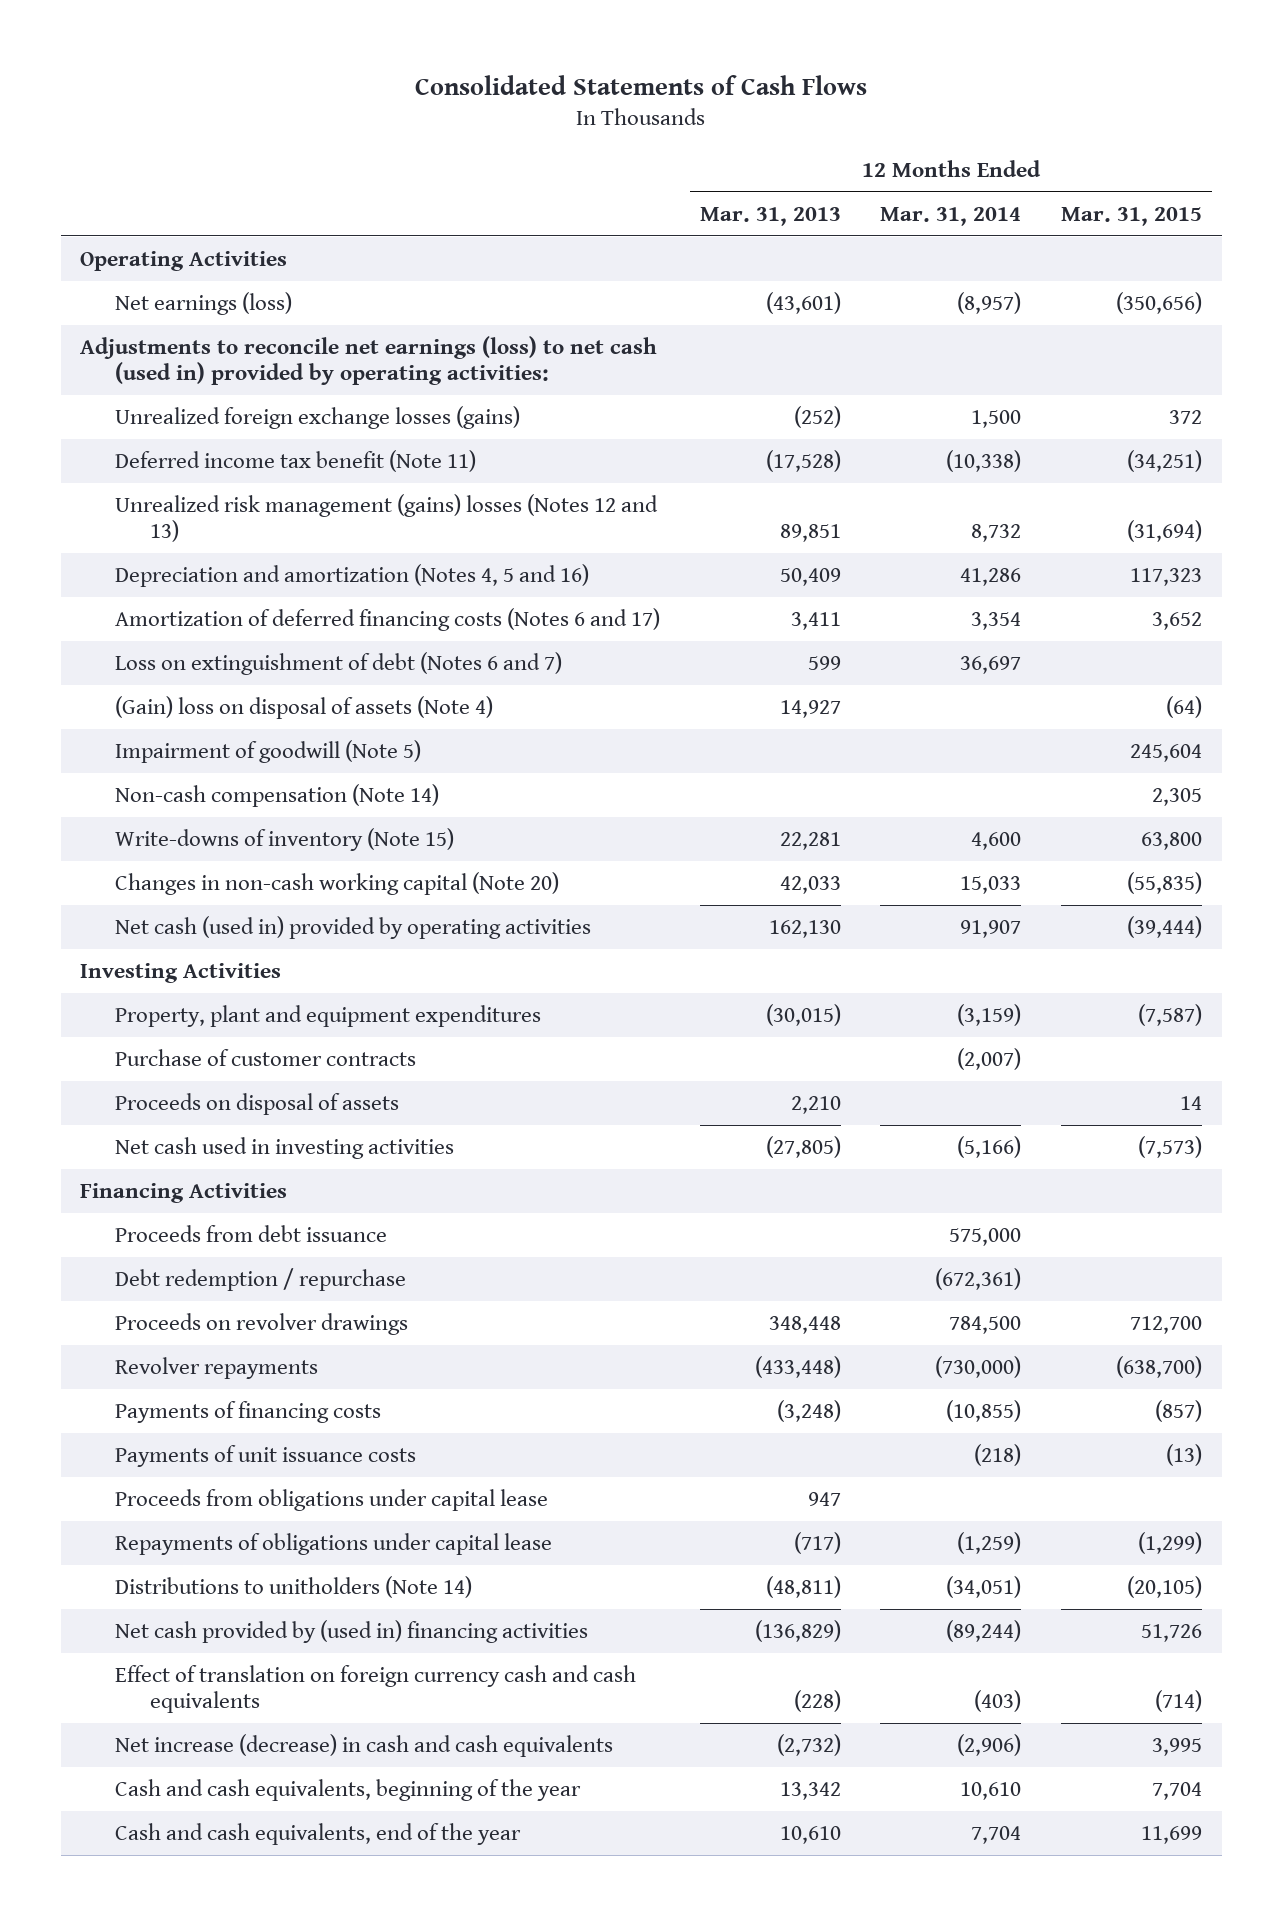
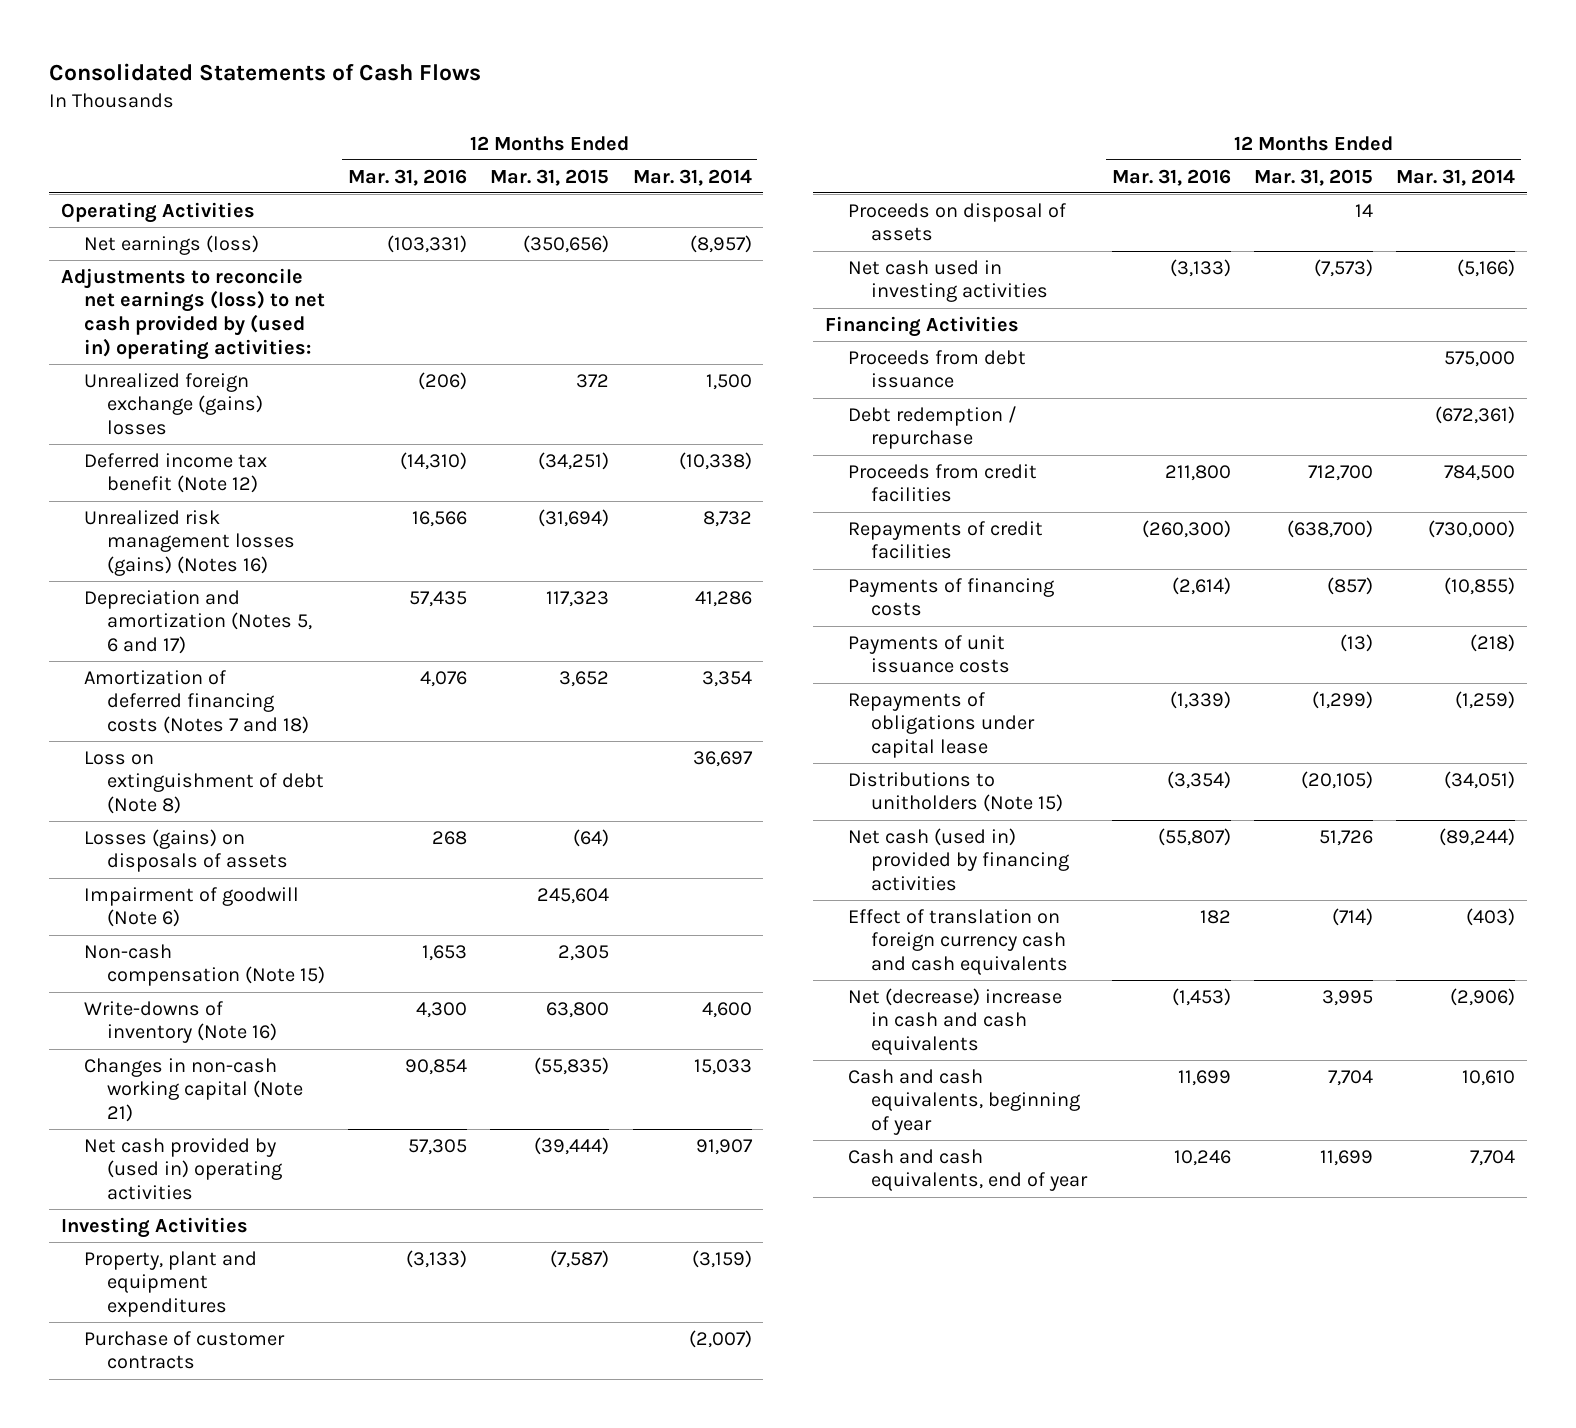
- | 12 Months Ended Mar. 31, 2013 | 12 Months Ended Mar. 31, 2014 | 12 Months Ended Mar. 31, 2015
+ | 12 Months Ended Mar. 31, 2016 | 12 Months Ended Mar. 31, 2015 | 12 Months Ended Mar. 31, 2014
- Adjustments to reconcile net earnings (loss) to net cash (used in) provided by operating activities:
- Unrealized foreign exchange losses (gains) | (252) | 1,500 | 372
- Deferred income tax benefit (Note 11) | (17,528) | (10,338) | (34,251)
- Unrealized risk management (gains) losses (Notes 12 and 13) | 89,851 | 8,732 | (31,694)
- Depreciation and amortization (Notes 4, 5 and 16) | 50,409 | 41,286 | 117,323
- Amortization of deferred financing costs (Notes 6 and 17) | 3,411 | 3,354 | 3,652
- Loss on extinguishment of debt (Notes 6 and 7) | 599 | 36,697 |
- (Gain) loss on disposal of assets (Note 4) | 14,927 | | (64)
- Impairment of goodwill (Note 5) | | | 245,604
- Non-cash compensation (Note 14) | | | 2,305
- Write-downs of inventory (Note 15) | 22,281 | 4,600 | 63,800
- Changes in non-cash working capital (Note 20) | 42,033 | 15,033 | (55,835)
- Net cash (used in) provided by operating activities | 162,130 | 91,907 | (39,444)
+ Adjustments to reconcile net earnings (loss) to net cash provided by (used in) operating activities:
+ Unrealized foreign exchange (gains) losses | (206) | 372 | 1,500
+ Deferred income tax benefit (Note 12) | (14,310) | (34,251) | (10,338)
+ Unrealized risk management losses (gains) (Notes 16) | 16,566 | (31,694) | 8,732
+ Depreciation and amortization (Notes 5, 6 and 17) | 57,435 | 117,323 | 41,286
+ Amortization of deferred financing costs (Notes 7 and 18) | 4,076 | 3,652 | 3,354
+ Loss on extinguishment of debt (Note 8) | | | 36,697
+ Losses (gains) on disposals of assets | 268 | (64) |
+ Impairment of goodwill (Note 6) | | 245,604 |
+ Non-cash compensation (Note 15) | 1,653 | 2,305 |
+ Write-downs of inventory (Note 16) | 4,300 | 63,800 | 4,600
+ Changes in non-cash working capital (Note 21) | 90,854 | (55,835) | 15,033
+ Net cash provided by (used in) operating activities | 57,305 | (39,444) | 91,907
- Proceeds on revolver drawings | 348,448 | 784,500 | 712,700
- Revolver repayments | (433,448) | (730,000) | (638,700)
+ Proceeds from credit facilities | 211,800 | 712,700 | 784,500
+ Repayments of credit facilities | (260,300) | (638,700) | (730,000)
- Proceeds from obligations under capital lease | 947 | |
- Distributions to unitholders (Note 14) | (48,811) | (34,051) | (20,105)
- Net cash provided by (used in) financing activities | (136,829) | (89,244) | 51,726
+ Distributions to unitholders (Note 15) | (3,354) | (20,105) | (34,051)
+ Net cash (used in) provided by financing activities | (55,807) | 51,726 | (89,244)
- Net increase (decrease) in cash and cash equivalents | (2,732) | (2,906) | 3,995
- Cash and cash equivalents, beginning of the year | 13,342 | 10,610 | 7,704
- Cash and cash equivalents, end of the year | 10,610 | 7,704 | 11,699
+ Net (decrease) increase in cash and cash equivalents | (1,453) | 3,995 | (2,906)
+ Cash and cash equivalents, beginning of year | 11,699 | 7,704 | 10,610
+ Cash and cash equivalents, end of year | 10,246 | 11,699 | 7,704

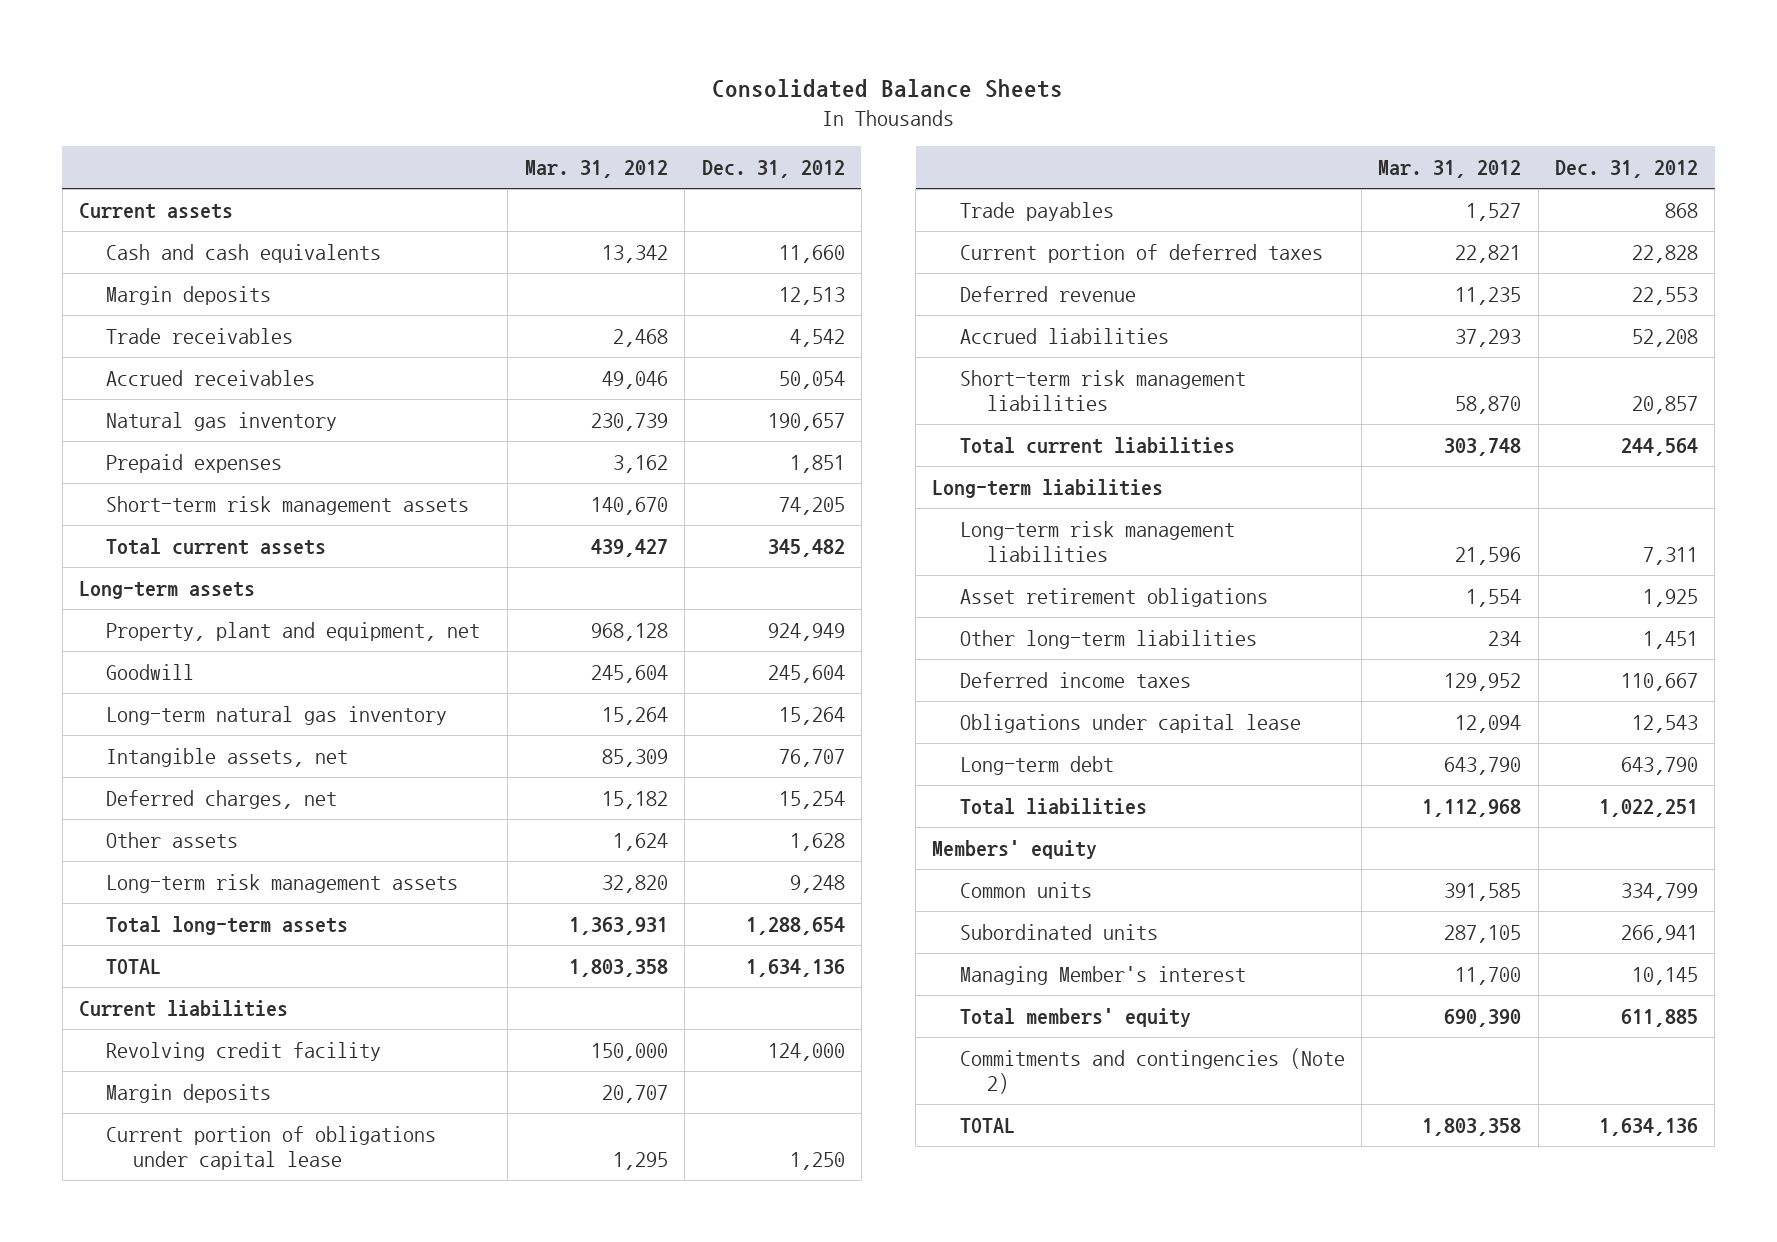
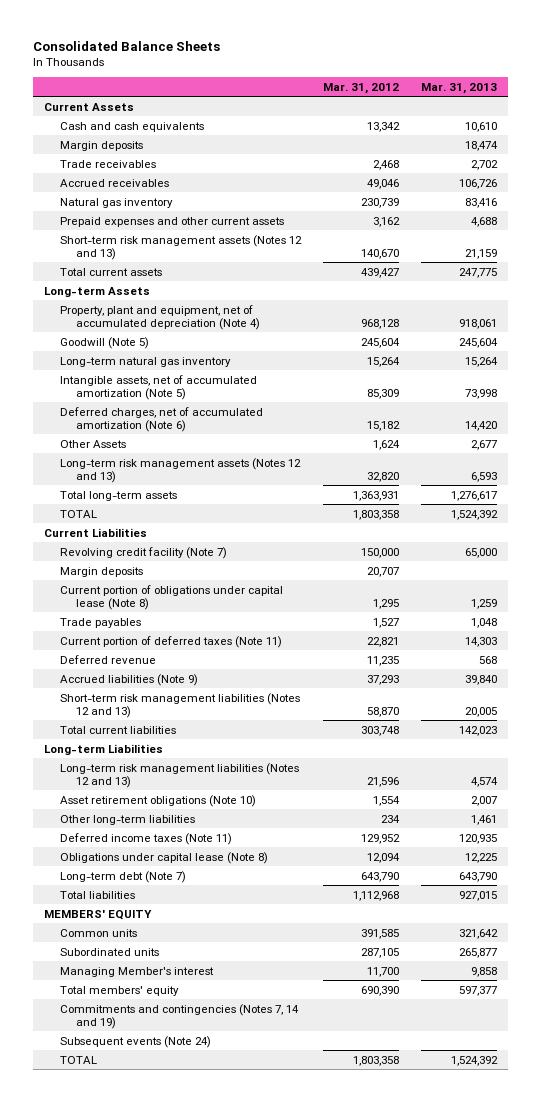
- | Mar. 31, 2012 | Dec. 31, 2012
+ | Mar. 31, 2012 | Mar. 31, 2013
- Current assets
+ Current Assets
- Prepaid expenses | 3,162 | 1,851
- Short-term risk management assets | 140,670 | 74,205
+ Prepaid expenses and other current assets | 3,162 | 4,688
+ Short-term risk management assets (Notes 12 and 13) | 140,670 | 21,159
- Long-term assets
- Property, plant and equipment, net | 968,128 | 924,949
- Goodwill | 245,604 | 245,604
+ Long-term Assets
+ Property, plant and equipment, net of accumulated depreciation (Note 4) | 968,128 | 918,061
+ Goodwill (Note 5) | 245,604 | 245,604
- Intangible assets, net | 85,309 | 76,707
- Deferred charges, net | 15,182 | 15,254
- Other assets | 1,624 | 1,628
- Long-term risk management assets | 32,820 | 9,248
+ Intangible assets, net of accumulated amortization (Note 5) | 85,309 | 73,998
+ Deferred charges, net of accumulated amortization (Note 6) | 15,182 | 14,420
+ Other Assets | 1,624 | 2,677
+ Long-term risk management assets (Notes 12 and 13) | 32,820 | 6,593
- Current liabilities
- Revolving credit facility | 150,000 | 124,000
+ Current Liabilities
+ Revolving credit facility (Note 7) | 150,000 | 65,000
- Current portion of obligations under capital lease | 1,295 | 1,250
+ Current portion of obligations under capital lease (Note 8) | 1,295 | 1,259
- Current portion of deferred taxes | 22,821 | 22,828
+ Current portion of deferred taxes (Note 11) | 22,821 | 14,303
- Accrued liabilities | 37,293 | 52,208
- Short-term risk management liabilities | 58,870 | 20,857
+ Accrued liabilities (Note 9) | 37,293 | 39,840
+ Short-term risk management liabilities (Notes 12 and 13) | 58,870 | 20,005
- Long-term liabilities
- Long-term risk management liabilities | 21,596 | 7,311
- Asset retirement obligations | 1,554 | 1,925
+ Long-term Liabilities
+ Long-term risk management liabilities (Notes 12 and 13) | 21,596 | 4,574
+ Asset retirement obligations (Note 10) | 1,554 | 2,007
- Deferred income taxes | 129,952 | 110,667
- Obligations under capital lease | 12,094 | 12,543
- Long-term debt | 643,790 | 643,790
+ Deferred income taxes (Note 11) | 129,952 | 120,935
+ Obligations under capital lease (Note 8) | 12,094 | 12,225
+ Long-term debt (Note 7) | 643,790 | 643,790
- Members' equity
+ MEMBERS' EQUITY
- Commitments and contingencies (Note 2)
+ Commitments and contingencies (Notes 7, 14 and 19)
+ Subsequent events (Note 24)

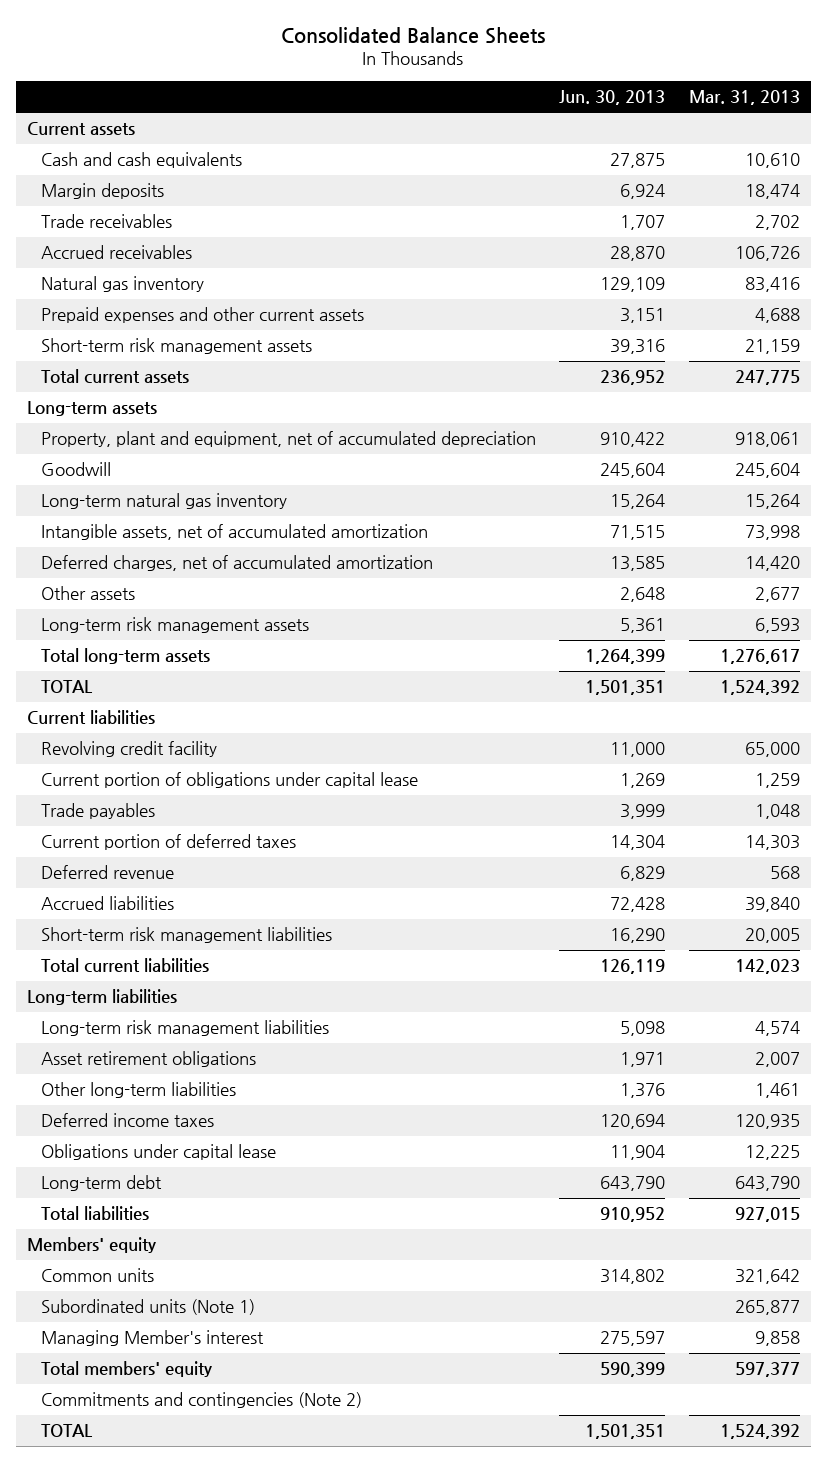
- | Mar. 31, 2012 | Mar. 31, 2013
+ | Jun. 30, 2013 | Mar. 31, 2013
- Current Assets
+ Current assets
- Short-term risk management assets (Notes 12 and 13) | 140,670 | 21,159
+ Short-term risk management assets | 39,316 | 21,159
- Long-term Assets
- Property, plant and equipment, net of accumulated depreciation (Note 4) | 968,128 | 918,061
- Goodwill (Note 5) | 245,604 | 245,604
+ Long-term assets
+ Property, plant and equipment, net of accumulated depreciation | 910,422 | 918,061
+ Goodwill | 245,604 | 245,604
- Intangible assets, net of accumulated amortization (Note 5) | 85,309 | 73,998
- Deferred charges, net of accumulated amortization (Note 6) | 15,182 | 14,420
- Other Assets | 1,624 | 2,677
- Long-term risk management assets (Notes 12 and 13) | 32,820 | 6,593
+ Intangible assets, net of accumulated amortization | 71,515 | 73,998
+ Deferred charges, net of accumulated amortization | 13,585 | 14,420
+ Other assets | 2,648 | 2,677
+ Long-term risk management assets | 5,361 | 6,593
- Current Liabilities
- Revolving credit facility (Note 7) | 150,000 | 65,000
- Margin deposits | 20,707 |
- Current portion of obligations under capital lease (Note 8) | 1,295 | 1,259
+ Current liabilities
+ Revolving credit facility | 11,000 | 65,000
+ Current portion of obligations under capital lease | 1,269 | 1,259
- Current portion of deferred taxes (Note 11) | 22,821 | 14,303
+ Current portion of deferred taxes | 14,304 | 14,303
- Accrued liabilities (Note 9) | 37,293 | 39,840
- Short-term risk management liabilities (Notes 12 and 13) | 58,870 | 20,005
+ Accrued liabilities | 72,428 | 39,840
+ Short-term risk management liabilities | 16,290 | 20,005
- Long-term Liabilities
- Long-term risk management liabilities (Notes 12 and 13) | 21,596 | 4,574
- Asset retirement obligations (Note 10) | 1,554 | 2,007
+ Long-term liabilities
+ Long-term risk management liabilities | 5,098 | 4,574
+ Asset retirement obligations | 1,971 | 2,007
- Deferred income taxes (Note 11) | 129,952 | 120,935
- Obligations under capital lease (Note 8) | 12,094 | 12,225
- Long-term debt (Note 7) | 643,790 | 643,790
+ Deferred income taxes | 120,694 | 120,935
+ Obligations under capital lease | 11,904 | 12,225
+ Long-term debt | 643,790 | 643,790
- MEMBERS' EQUITY
+ Members' equity
- Subordinated units | 287,105 | 265,877
+ Subordinated units (Note 1) | | 265,877
- Commitments and contingencies (Notes 7, 14 and 19)
- Subsequent events (Note 24)
+ Commitments and contingencies (Note 2)

